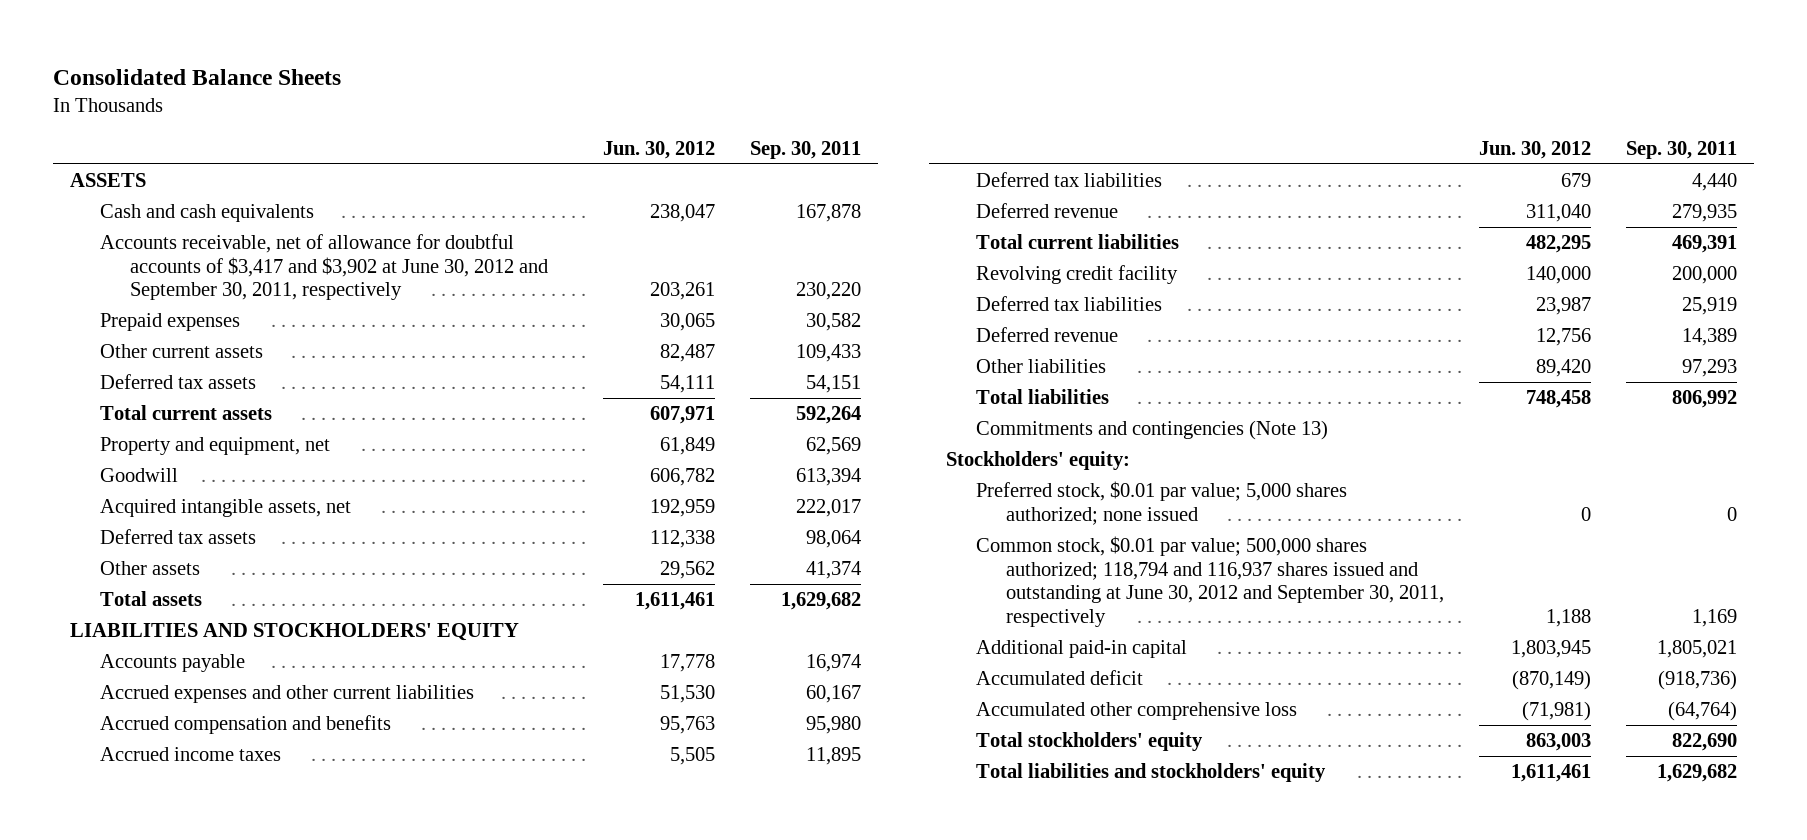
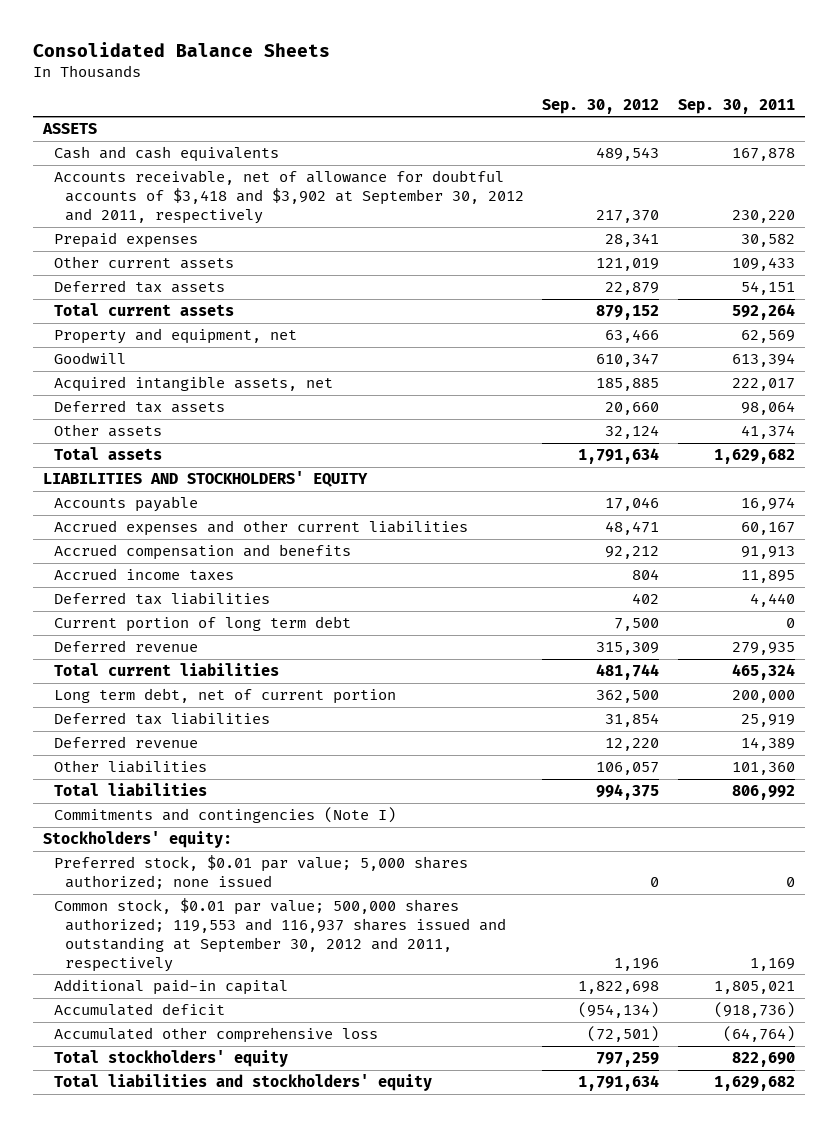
- | Jun. 30, 2012 | Sep. 30, 2011
+ | Sep. 30, 2012 | Sep. 30, 2011
- Accounts receivable, net of allowance for doubtful accounts of $3,417 and $3,902 at June 30, 2012 and September 30, 2011, respectively | 203,261 | 230,220
+ Accounts receivable, net of allowance for doubtful accounts of $3,418 and $3,902 at September 30, 2012 and 2011, respectively | 217,370 | 230,220
- Accrued compensation and benefits | 95,763 | 95,980
+ Accrued compensation and benefits | 92,212 | 91,913
+ Current portion of long term debt | 7,500 | 0
- Total current liabilities | 482,295 | 469,391
- Revolving credit facility | 140,000 | 200,000
+ Total current liabilities | 481,744 | 465,324
+ Long term debt, net of current portion | 362,500 | 200,000
- Other liabilities | 89,420 | 97,293
+ Other liabilities | 106,057 | 101,360
- Commitments and contingencies (Note 13)
+ Commitments and contingencies (Note I)
- Common stock, $0.01 par value; 500,000 shares authorized; 118,794 and 116,937 shares issued and outstanding at June 30, 2012 and September 30, 2011, respectively | 1,188 | 1,169
+ Common stock, $0.01 par value; 500,000 shares authorized; 119,553 and 116,937 shares issued and outstanding at September 30, 2012 and 2011, respectively | 1,196 | 1,169

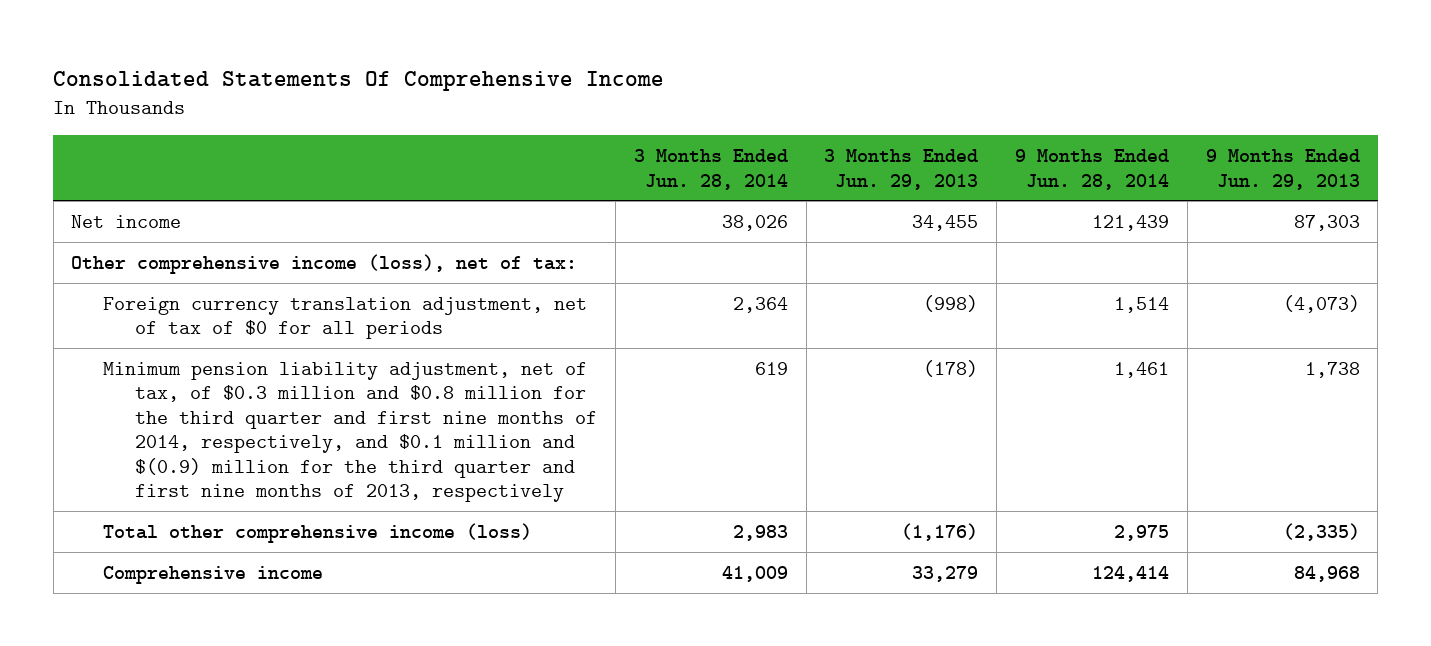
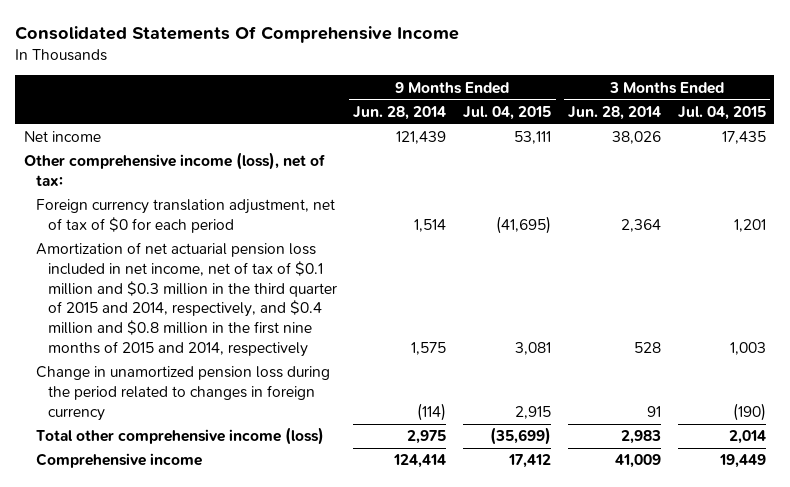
- | 3 Months Ended Jun. 28, 2014 | 3 Months Ended Jun. 29, 2013 | 9 Months Ended Jun. 28, 2014 | 9 Months Ended Jun. 29, 2013
+ | 9 Months Ended Jun. 28, 2014 | 9 Months Ended Jul. 04, 2015 | 3 Months Ended Jun. 28, 2014 | 3 Months Ended Jul. 04, 2015
- Foreign currency translation adjustment, net of tax of $0 for all periods | 2,364 | (998) | 1,514 | (4,073)
- Minimum pension liability adjustment, net of tax, of $0.3 million and $0.8 million for the third quarter and first nine months of 2014, respectively, and $0.1 million and $(0.9) million for the third quarter and first nine months of 2013, respectively | 619 | (178) | 1,461 | 1,738
+ Foreign currency translation adjustment, net of tax of $0 for each period | 1,514 | (41,695) | 2,364 | 1,201
+ Amortization of net actuarial pension loss included in net income, net of tax of $0.1 million and $0.3 million in the third quarter of 2015 and 2014, respectively, and $0.4 million and $0.8 million in the first nine months of 2015 and 2014, respectively | 1,575 | 3,081 | 528 | 1,003
+ Change in unamortized pension loss during the period related to changes in foreign currency | (114) | 2,915 | 91 | (190)

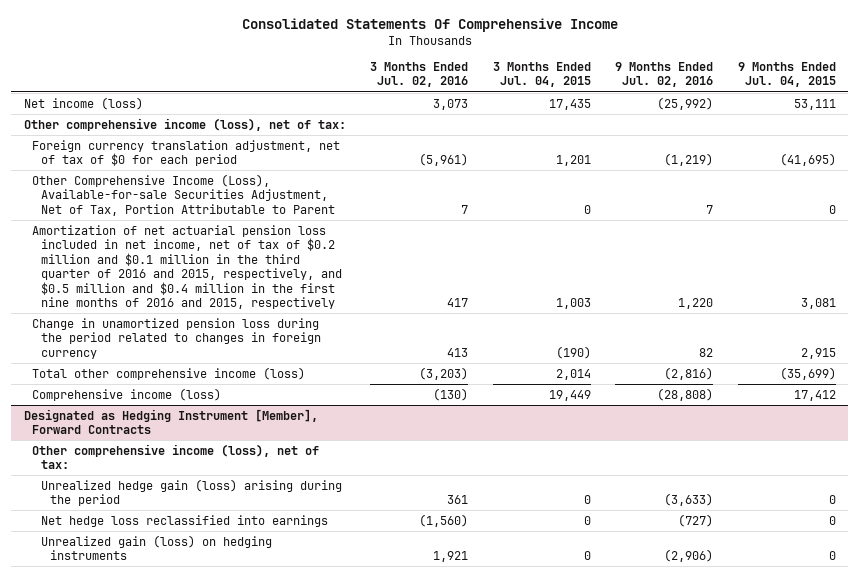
- | 9 Months Ended Jun. 28, 2014 | 9 Months Ended Jul. 04, 2015 | 3 Months Ended Jun. 28, 2014 | 3 Months Ended Jul. 04, 2015
+ | 3 Months Ended Jul. 02, 2016 | 3 Months Ended Jul. 04, 2015 | 9 Months Ended Jul. 02, 2016 | 9 Months Ended Jul. 04, 2015
- Net income | 121,439 | 53,111 | 38,026 | 17,435
+ Net income (loss) | 3,073 | 17,435 | (25,992) | 53,111
- Amortization of net actuarial pension loss included in net income, net of tax of $0.1 million and $0.3 million in the third quarter of 2015 and 2014, respectively, and $0.4 million and $0.8 million in the first nine months of 2015 and 2014, respectively | 1,575 | 3,081 | 528 | 1,003
+ Other Comprehensive Income (Loss), Available-for-sale Securities Adjustment, Net of Tax, Portion Attributable to Parent | 7 | 0 | 7 | 0
+ Amortization of net actuarial pension loss included in net income, net of tax of $0.2 million and $0.1 million in the third quarter of 2016 and 2015, respectively, and $0.5 million and $0.4 million in the first nine months of 2016 and 2015, respectively | 417 | 1,003 | 1,220 | 3,081
- Comprehensive income | 124,414 | 17,412 | 41,009 | 19,449
+ Comprehensive income (loss) | (130) | 19,449 | (28,808) | 17,412
+ Designated as Hedging Instrument [Member], Forward Contracts
+ Other comprehensive income (loss), net of tax:
+ Unrealized hedge gain (loss) arising during the period | 361 | 0 | (3,633) | 0
+ Net hedge loss reclassified into earnings | (1,560) | 0 | (727) | 0
+ Unrealized gain (loss) on hedging instruments | 1,921 | 0 | (2,906) | 0

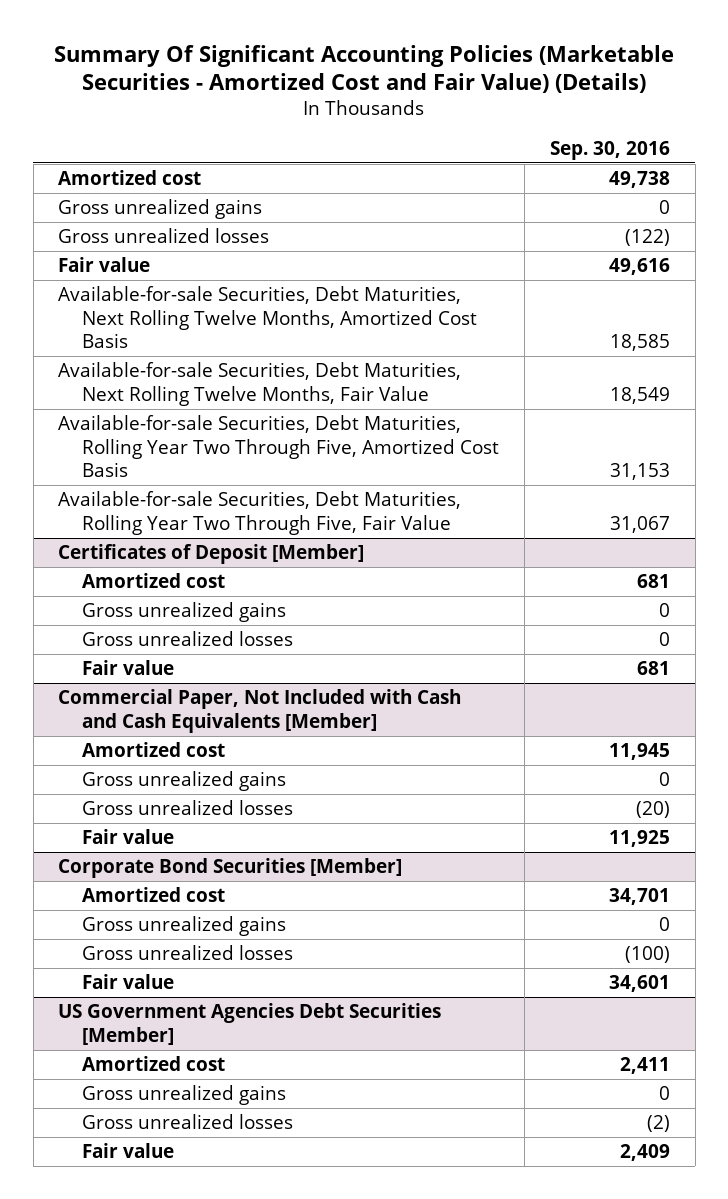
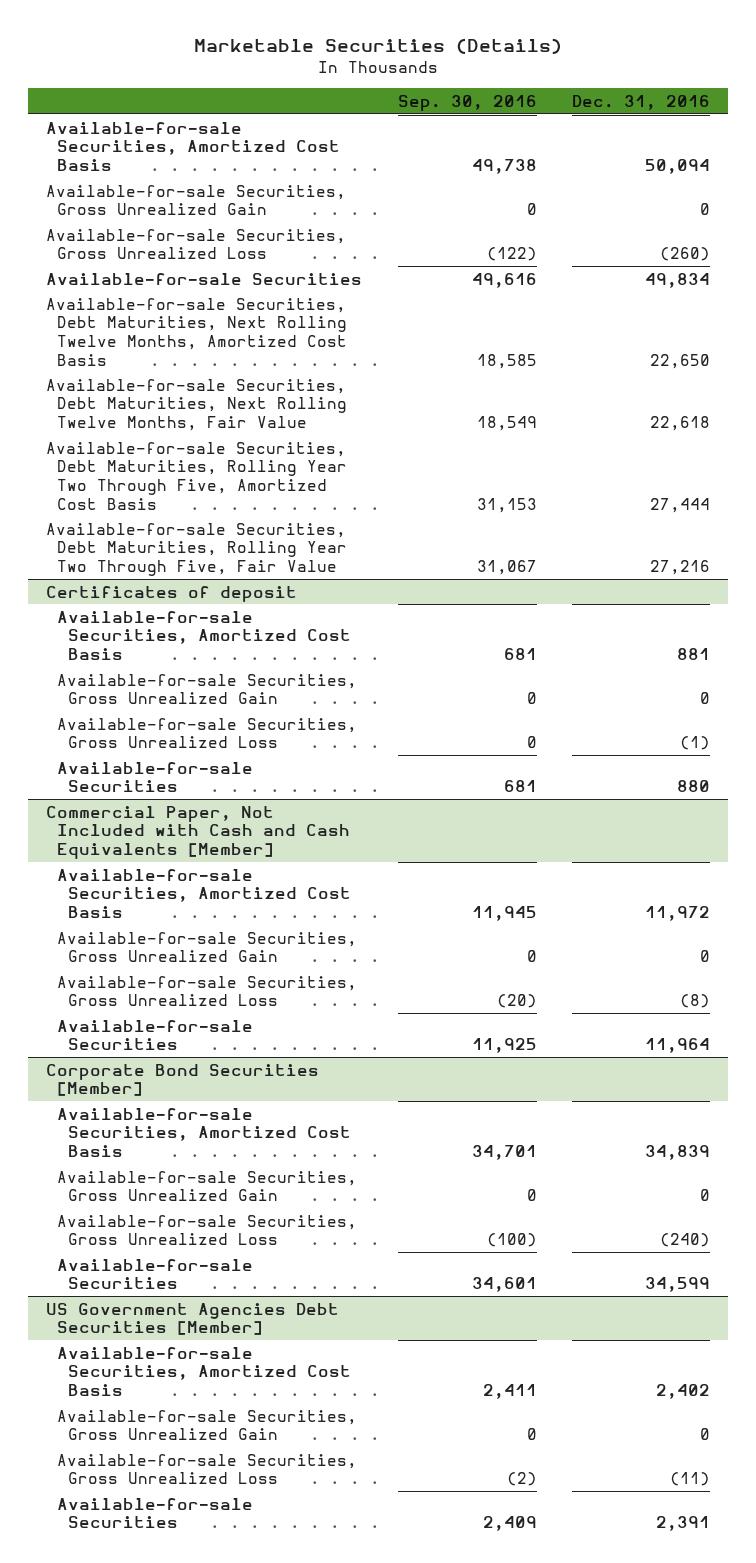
- Summary Of Significant Accounting Policies (Marketable Securities - Amortized Cost and Fair Value) (Details)
+ Marketable Securities (Details)
- | Sep. 30, 2016
+ | Sep. 30, 2016 | Dec. 31, 2016
- Amortized cost | 49,738
- Gross unrealized gains | 0
- Gross unrealized losses | (122)
- Fair value | 49,616
+ Available-for-sale Securities, Amortized Cost Basis | 49,738 | 50,094
+ Available-for-sale Securities, Gross Unrealized Gain | 0 | 0
+ Available-for-sale Securities, Gross Unrealized Loss | (122) | (260)
+ Available-for-sale Securities | 49,616 | 49,834
- Certificates of Deposit [Member]
- Amortized cost | 681
- Gross unrealized gains | 0
- Gross unrealized losses | 0
- Fair value | 681
+ Certificates of deposit
+ Available-for-sale Securities, Amortized Cost Basis | 681 | 881
+ Available-for-sale Securities, Gross Unrealized Gain | 0 | 0
+ Available-for-sale Securities, Gross Unrealized Loss | 0 | (1)
+ Available-for-sale Securities | 681 | 880
@ Commercial Paper, Not Included with Cash and Cash Equivalents [Member]
- Amortized cost | 11,945
- Gross unrealized gains | 0
- Gross unrealized losses | (20)
- Fair value | 11,925
+ Available-for-sale Securities, Amortized Cost Basis | 11,945 | 11,972
+ Available-for-sale Securities, Gross Unrealized Gain | 0 | 0
+ Available-for-sale Securities, Gross Unrealized Loss | (20) | (8)
+ Available-for-sale Securities | 11,925 | 11,964
@ Corporate Bond Securities [Member]
- Amortized cost | 34,701
- Gross unrealized gains | 0
- Gross unrealized losses | (100)
- Fair value | 34,601
+ Available-for-sale Securities, Amortized Cost Basis | 34,701 | 34,839
+ Available-for-sale Securities, Gross Unrealized Gain | 0 | 0
+ Available-for-sale Securities, Gross Unrealized Loss | (100) | (240)
+ Available-for-sale Securities | 34,601 | 34,599
@ US Government Agencies Debt Securities [Member]
- Amortized cost | 2,411
- Gross unrealized gains | 0
- Gross unrealized losses | (2)
- Fair value | 2,409
+ Available-for-sale Securities, Amortized Cost Basis | 2,411 | 2,402
+ Available-for-sale Securities, Gross Unrealized Gain | 0 | 0
+ Available-for-sale Securities, Gross Unrealized Loss | (2) | (11)
+ Available-for-sale Securities | 2,409 | 2,391

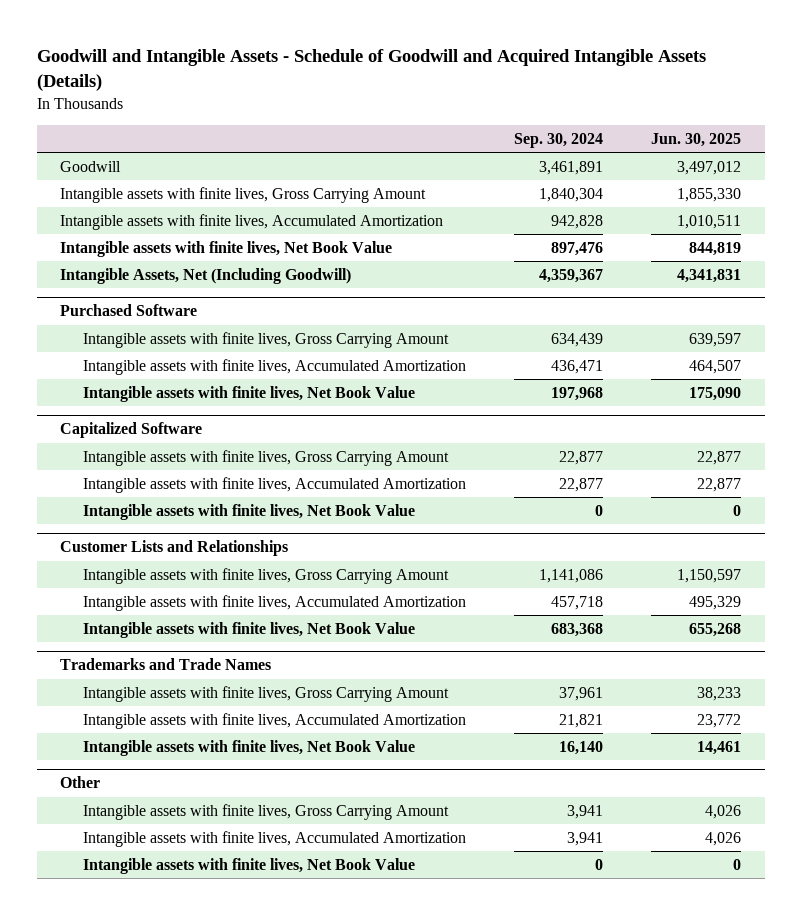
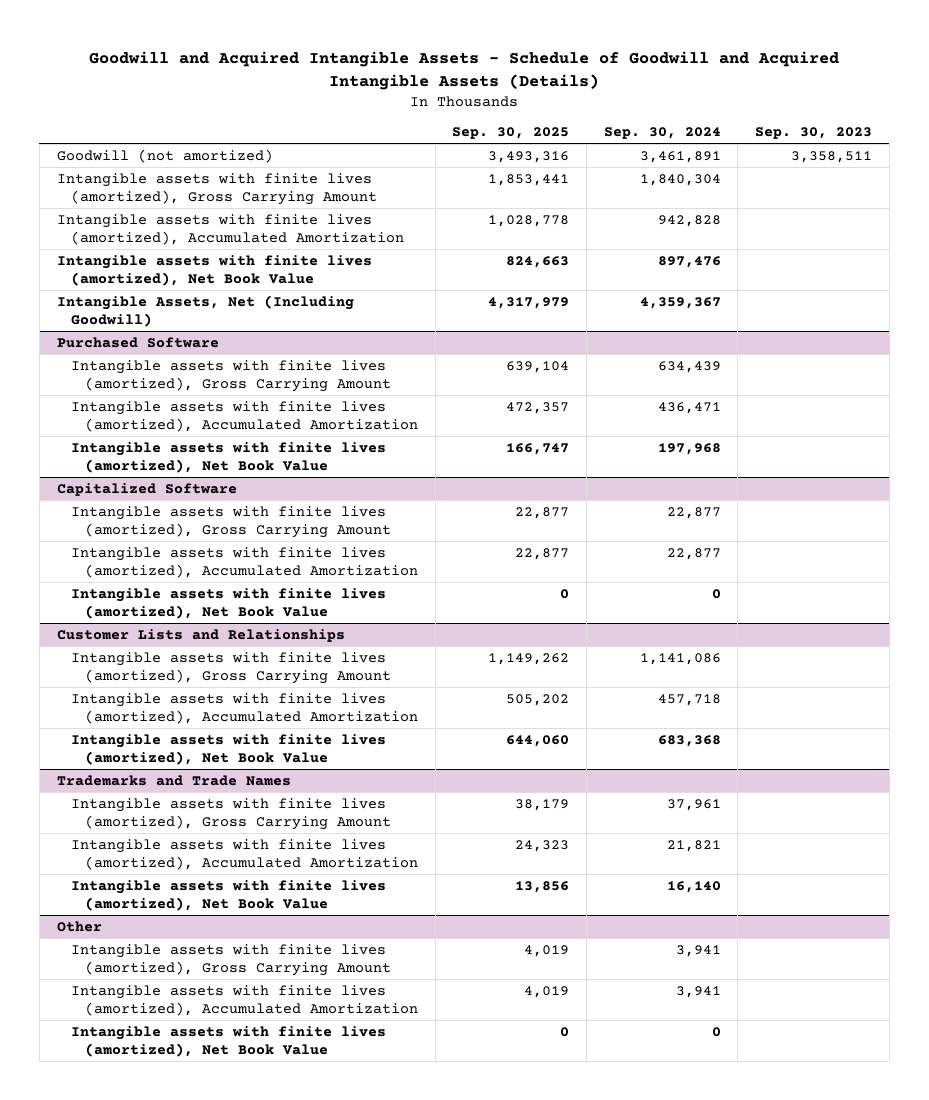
- Goodwill and Intangible Assets - Schedule of Goodwill and Acquired Intangible Assets (Details)
+ Goodwill and Acquired Intangible Assets - Schedule of Goodwill and Acquired Intangible Assets (Details)
- | Sep. 30, 2024 | Jun. 30, 2025
+ | Sep. 30, 2025 | Sep. 30, 2024 | Sep. 30, 2023
- Goodwill | 3,461,891 | 3,497,012
- Intangible assets with finite lives, Gross Carrying Amount | 1,840,304 | 1,855,330
- Intangible assets with finite lives, Accumulated Amortization | 942,828 | 1,010,511
- Intangible assets with finite lives, Net Book Value | 897,476 | 844,819
+ Goodwill (not amortized) | 3,493,316 | 3,461,891 | 3,358,511
+ Intangible assets with finite lives (amortized), Gross Carrying Amount | 1,853,441 | 1,840,304 |
+ Intangible assets with finite lives (amortized), Accumulated Amortization | 1,028,778 | 942,828 |
+ Intangible assets with finite lives (amortized), Net Book Value | 824,663 | 897,476 |
@ Purchased Software
- Intangible assets with finite lives, Gross Carrying Amount | 634,439 | 639,597
- Intangible assets with finite lives, Accumulated Amortization | 436,471 | 464,507
- Intangible assets with finite lives, Net Book Value | 197,968 | 175,090
+ Intangible assets with finite lives (amortized), Gross Carrying Amount | 639,104 | 634,439 |
+ Intangible assets with finite lives (amortized), Accumulated Amortization | 472,357 | 436,471 |
+ Intangible assets with finite lives (amortized), Net Book Value | 166,747 | 197,968 |
@ Capitalized Software
- Intangible assets with finite lives, Gross Carrying Amount | 22,877 | 22,877
- Intangible assets with finite lives, Accumulated Amortization | 22,877 | 22,877
- Intangible assets with finite lives, Net Book Value | 0 | 0
+ Intangible assets with finite lives (amortized), Gross Carrying Amount | 22,877 | 22,877 |
+ Intangible assets with finite lives (amortized), Accumulated Amortization | 22,877 | 22,877 |
+ Intangible assets with finite lives (amortized), Net Book Value | 0 | 0 |
@ Customer Lists and Relationships
- Intangible assets with finite lives, Gross Carrying Amount | 1,141,086 | 1,150,597
- Intangible assets with finite lives, Accumulated Amortization | 457,718 | 495,329
- Intangible assets with finite lives, Net Book Value | 683,368 | 655,268
+ Intangible assets with finite lives (amortized), Gross Carrying Amount | 1,149,262 | 1,141,086 |
+ Intangible assets with finite lives (amortized), Accumulated Amortization | 505,202 | 457,718 |
+ Intangible assets with finite lives (amortized), Net Book Value | 644,060 | 683,368 |
@ Trademarks and Trade Names
- Intangible assets with finite lives, Gross Carrying Amount | 37,961 | 38,233
- Intangible assets with finite lives, Accumulated Amortization | 21,821 | 23,772
- Intangible assets with finite lives, Net Book Value | 16,140 | 14,461
+ Intangible assets with finite lives (amortized), Gross Carrying Amount | 38,179 | 37,961 |
+ Intangible assets with finite lives (amortized), Accumulated Amortization | 24,323 | 21,821 |
+ Intangible assets with finite lives (amortized), Net Book Value | 13,856 | 16,140 |
@ Other
- Intangible assets with finite lives, Gross Carrying Amount | 3,941 | 4,026
- Intangible assets with finite lives, Accumulated Amortization | 3,941 | 4,026
- Intangible assets with finite lives, Net Book Value | 0 | 0
+ Intangible assets with finite lives (amortized), Gross Carrying Amount | 4,019 | 3,941 |
+ Intangible assets with finite lives (amortized), Accumulated Amortization | 4,019 | 3,941 |
+ Intangible assets with finite lives (amortized), Net Book Value | 0 | 0 |

